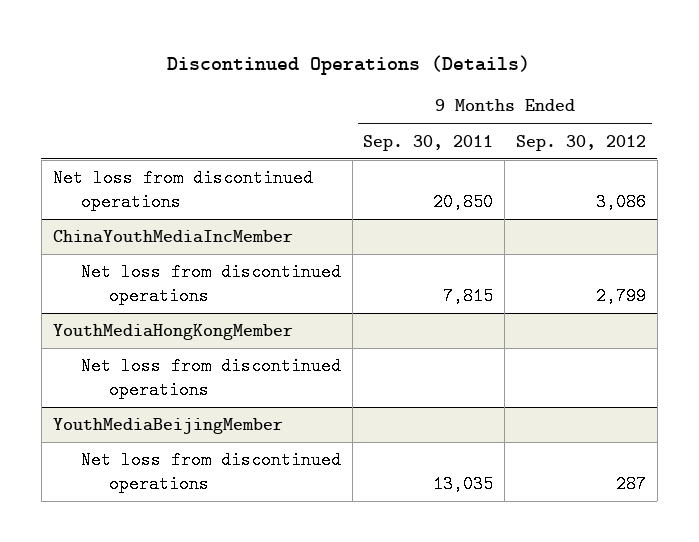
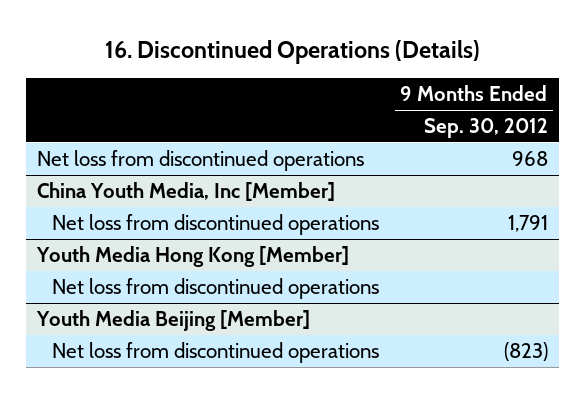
- Discontinued Operations (Details)
+ 16. Discontinued Operations (Details)
- | 9 Months Ended Sep. 30, 2011 | 9 Months Ended Sep. 30, 2012
+ | 9 Months Ended Sep. 30, 2012
- Net loss from discontinued operations | 20,850 | 3,086
- ChinaYouthMediaIncMember
- Net loss from discontinued operations | 7,815 | 2,799
- YouthMediaHongKongMember
+ Net loss from discontinued operations | 968
+ China Youth Media, Inc [Member]
+ Net loss from discontinued operations | 1,791
+ Youth Media Hong Kong [Member]
- YouthMediaBeijingMember
- Net loss from discontinued operations | 13,035 | 287
+ Youth Media Beijing [Member]
+ Net loss from discontinued operations | (823)

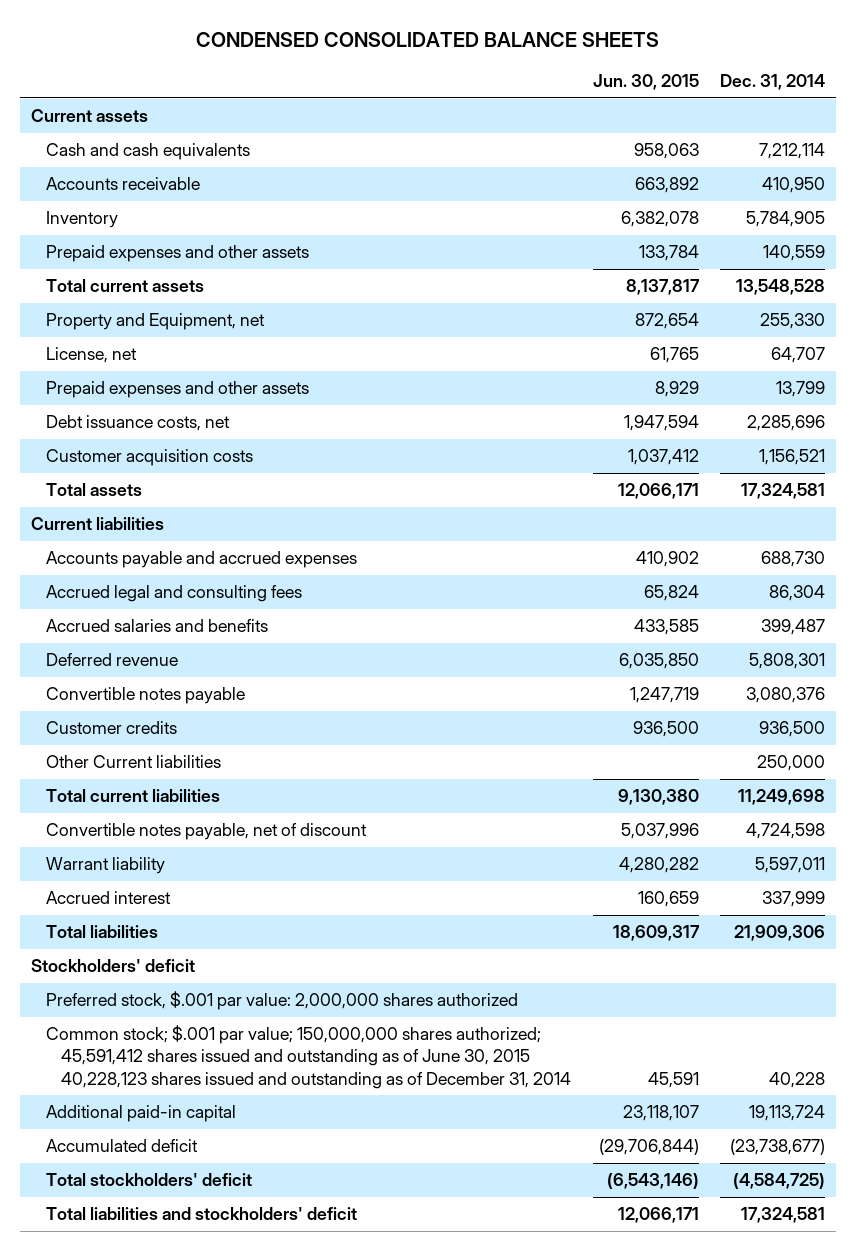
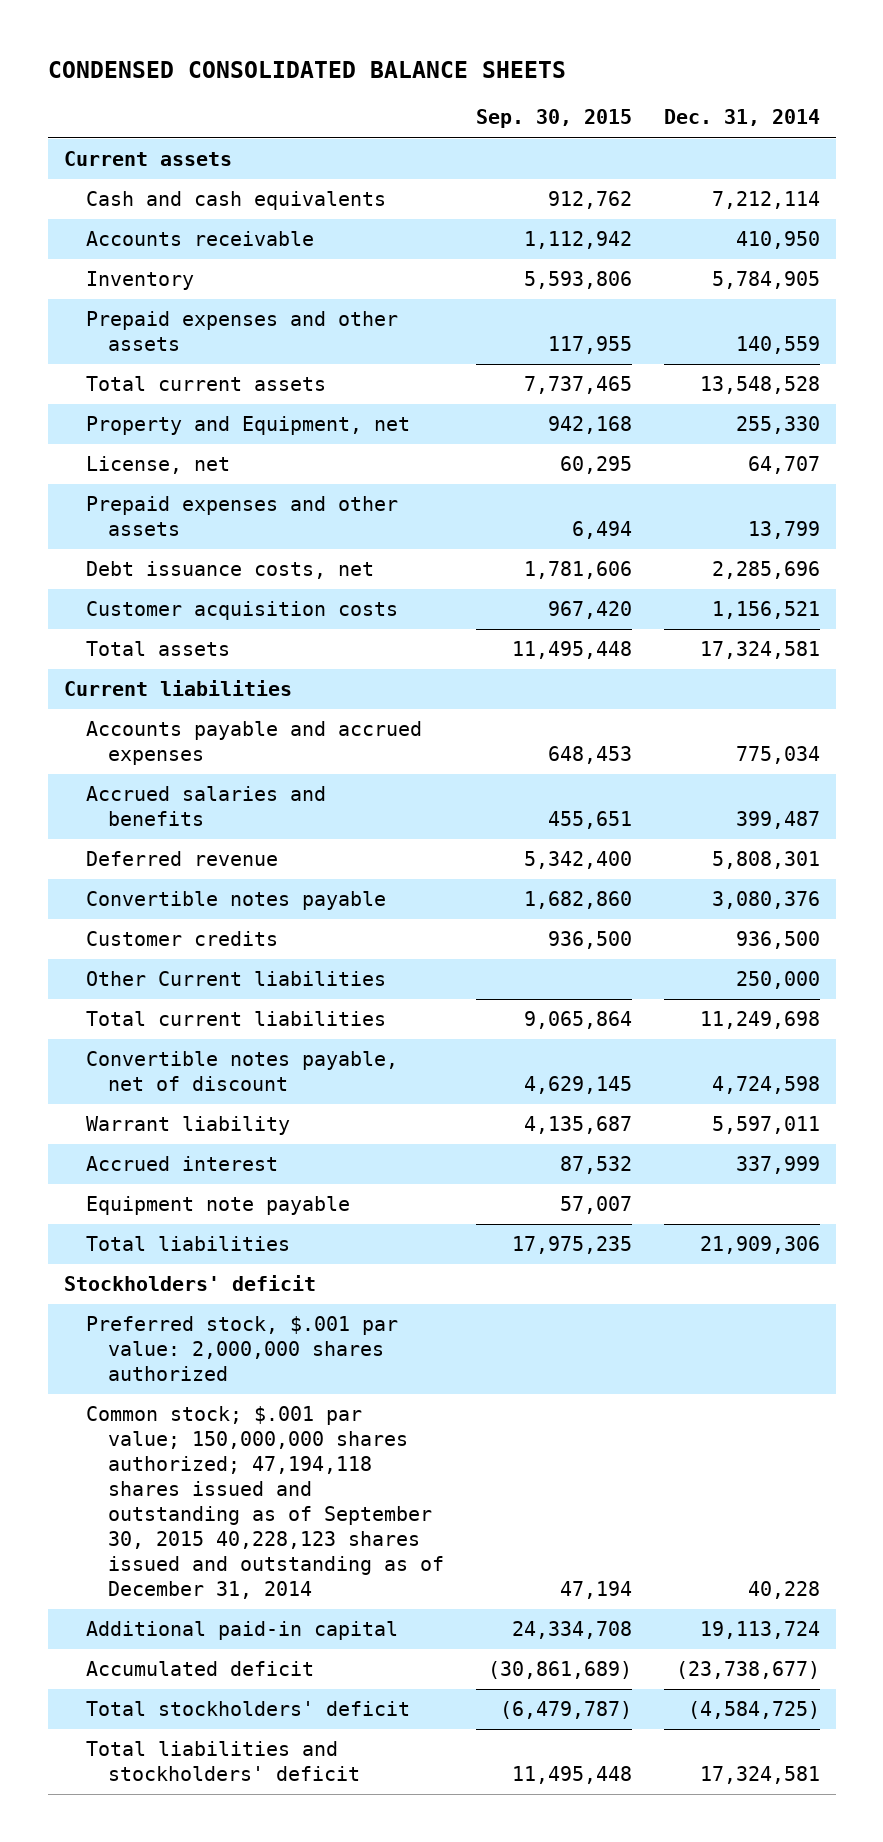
- | Jun. 30, 2015 | Dec. 31, 2014
+ | Sep. 30, 2015 | Dec. 31, 2014
- Accounts payable and accrued expenses | 410,902 | 688,730
- Accrued legal and consulting fees | 65,824 | 86,304
+ Accounts payable and accrued expenses | 648,453 | 775,034
+ Equipment note payable | 57,007 |
- Common stock; $.001 par value; 150,000,000 shares authorized; 45,591,412 shares issued and outstanding as of June 30, 2015 40,228,123 shares issued and outstanding as of December 31, 2014 | 45,591 | 40,228
+ Common stock; $.001 par value; 150,000,000 shares authorized; 47,194,118 shares issued and outstanding as of September 30, 2015 40,228,123 shares issued and outstanding as of December 31, 2014 | 47,194 | 40,228

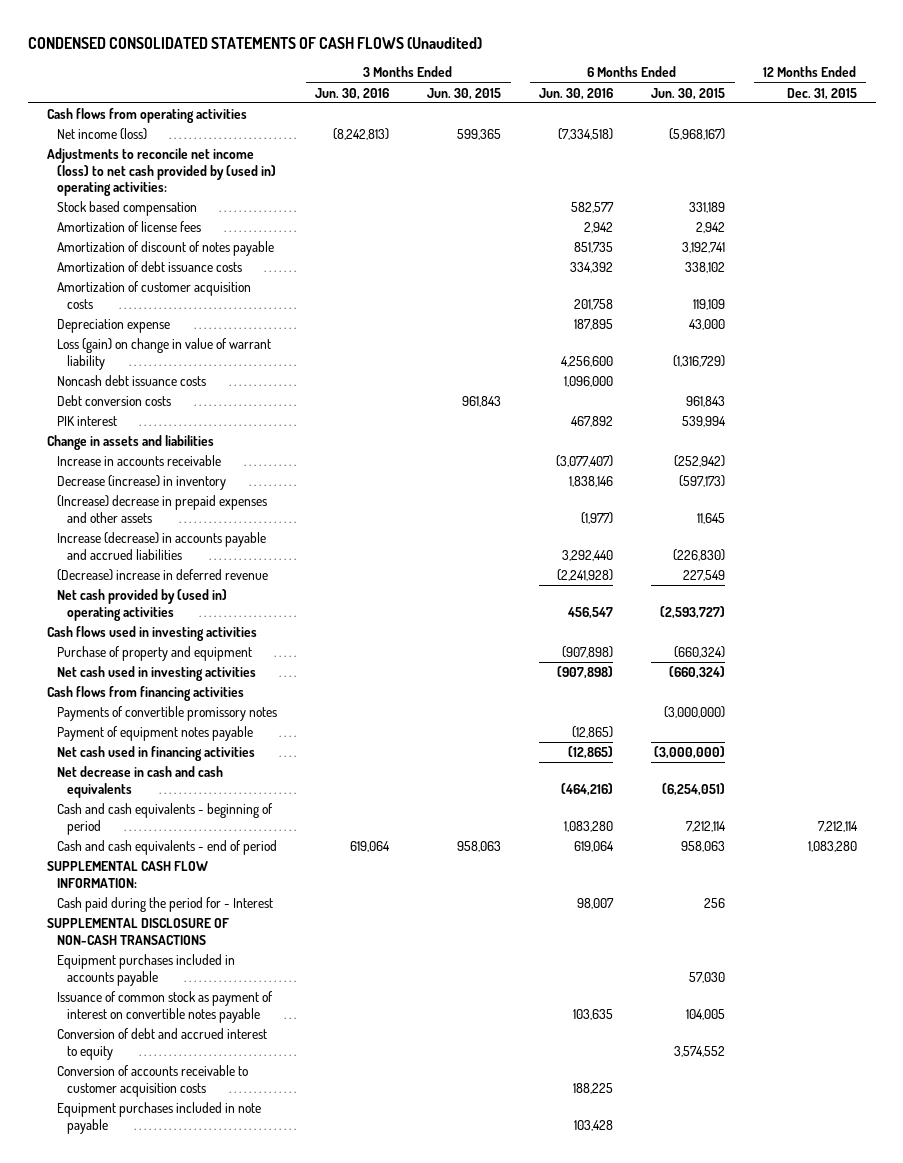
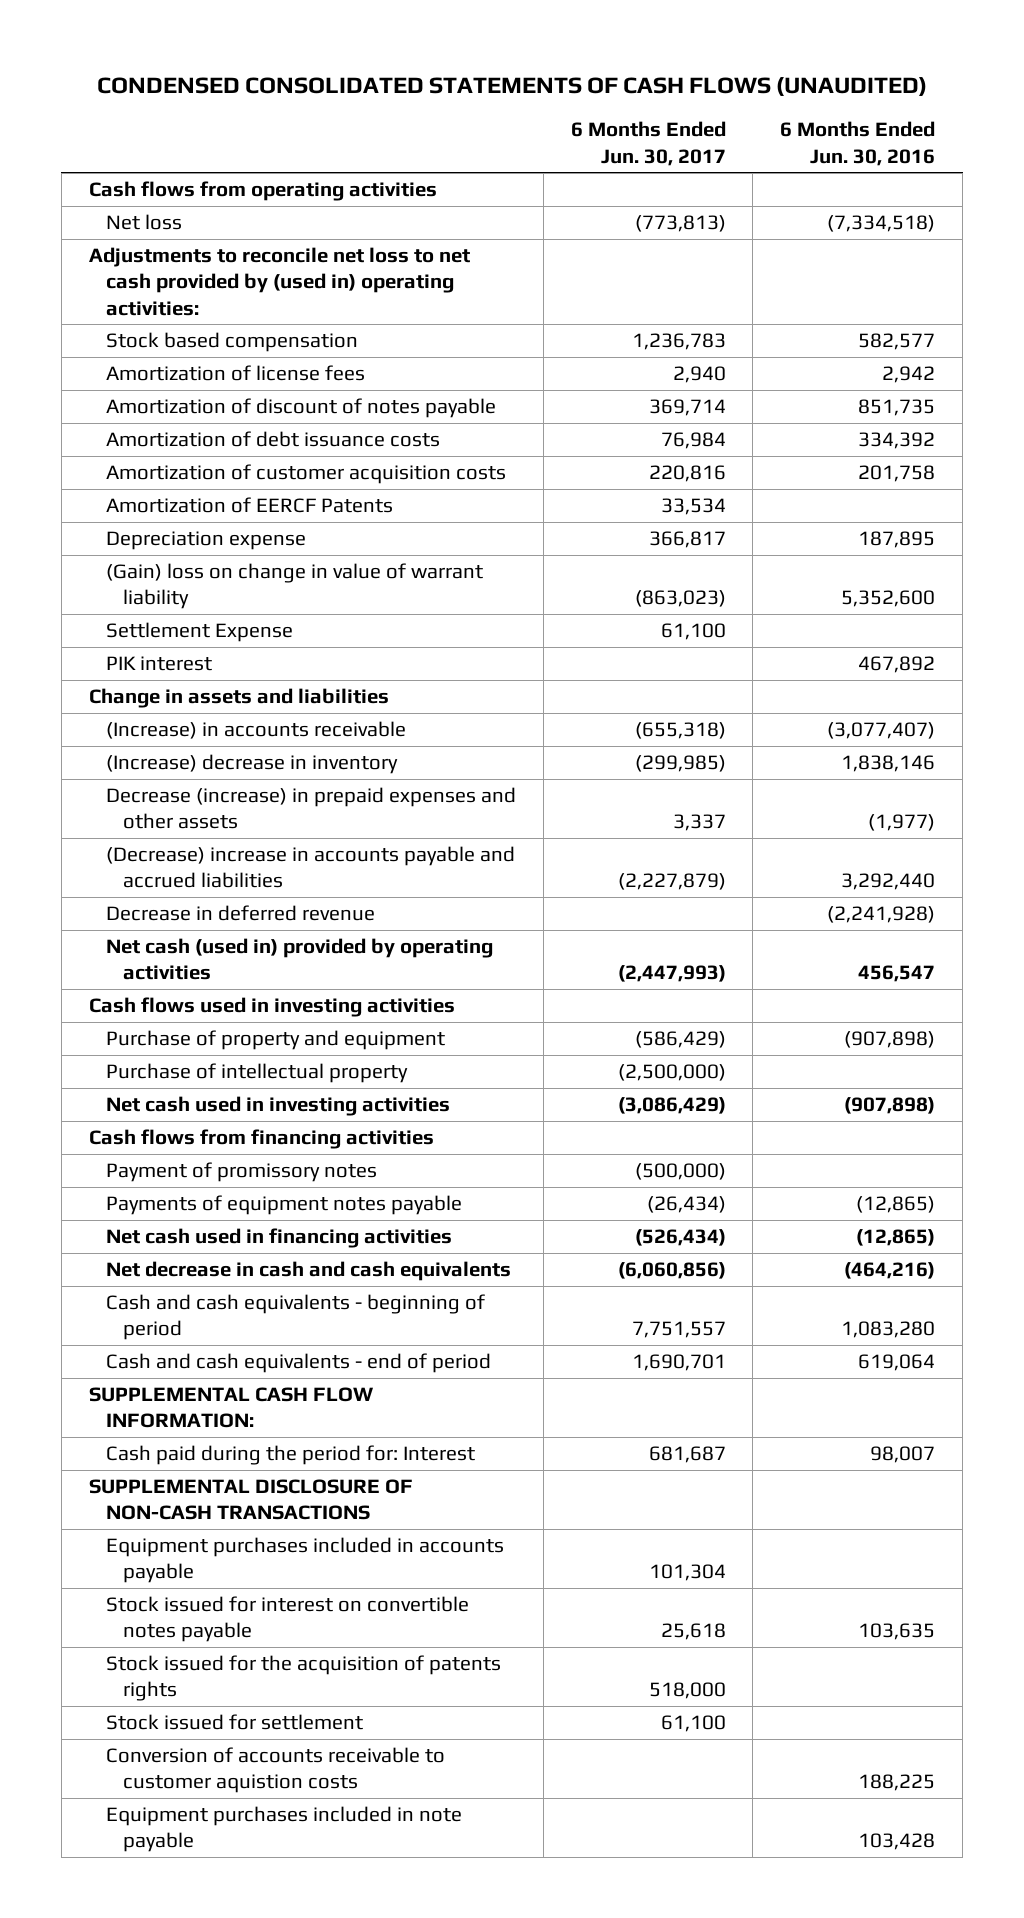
- CONDENSED CONSOLIDATED STATEMENTS OF CASH FLOWS (Unaudited)
+ CONDENSED CONSOLIDATED STATEMENTS OF CASH FLOWS (UNAUDITED)
- | 3 Months Ended Jun. 30, 2016 | 3 Months Ended Jun. 30, 2015 | 6 Months Ended Jun. 30, 2016 | 6 Months Ended Jun. 30, 2015 | 12 Months Ended Dec. 31, 2015
+ | 6 Months Ended Jun. 30, 2017 | 6 Months Ended Jun. 30, 2016
- Net income (loss) | (8,242,813) | 599,365 | (7,334,518) | (5,968,167) |
- Adjustments to reconcile net income (loss) to net cash provided by (used in) operating activities:
+ Net loss | (773,813) | (7,334,518)
+ Adjustments to reconcile net loss to net cash provided by (used in) operating activities:
+ Amortization of EERCF Patents | 33,534 |
- Loss (gain) on change in value of warrant liability | | | 4,256,600 | (1,316,729) |
- Noncash debt issuance costs | | | 1,096,000 | |
- Debt conversion costs | | 961,843 | | 961,843 |
+ (Gain) loss on change in value of warrant liability | (863,023) | 5,352,600
+ Settlement Expense | 61,100 |
- Increase in accounts receivable | | | (3,077,407) | (252,942) |
- Decrease (increase) in inventory | | | 1,838,146 | (597,173) |
- (Increase) decrease in prepaid expenses and other assets | | | (1,977) | 11,645 |
- Increase (decrease) in accounts payable and accrued liabilities | | | 3,292,440 | (226,830) |
- (Decrease) increase in deferred revenue | | | (2,241,928) | 227,549 |
- Net cash provided by (used in) operating activities | | | 456,547 | (2,593,727) |
+ (Increase) in accounts receivable | (655,318) | (3,077,407)
+ (Increase) decrease in inventory | (299,985) | 1,838,146
+ Decrease (increase) in prepaid expenses and other assets | 3,337 | (1,977)
+ (Decrease) increase in accounts payable and accrued liabilities | (2,227,879) | 3,292,440
+ Decrease in deferred revenue | | (2,241,928)
+ Net cash (used in) provided by operating activities | (2,447,993) | 456,547
+ Purchase of intellectual property | (2,500,000) |
- Payments of convertible promissory notes | | | | (3,000,000) |
- Payment of equipment notes payable | | | (12,865) | |
+ Payment of promissory notes | (500,000) |
+ Payments of equipment notes payable | (26,434) | (12,865)
- Cash paid during the period for - Interest | | | 98,007 | 256 |
+ Cash paid during the period for: Interest | 681,687 | 98,007
- Issuance of common stock as payment of interest on convertible notes payable | | | 103,635 | 104,005 |
- Conversion of debt and accrued interest to equity | | | | 3,574,552 |
- Conversion of accounts receivable to customer acquisition costs | | | 188,225 | |
+ Stock issued for interest on convertible notes payable | 25,618 | 103,635
+ Stock issued for the acquisition of patents rights | 518,000 |
+ Stock issued for settlement | 61,100 |
+ Conversion of accounts receivable to customer aquistion costs | | 188,225

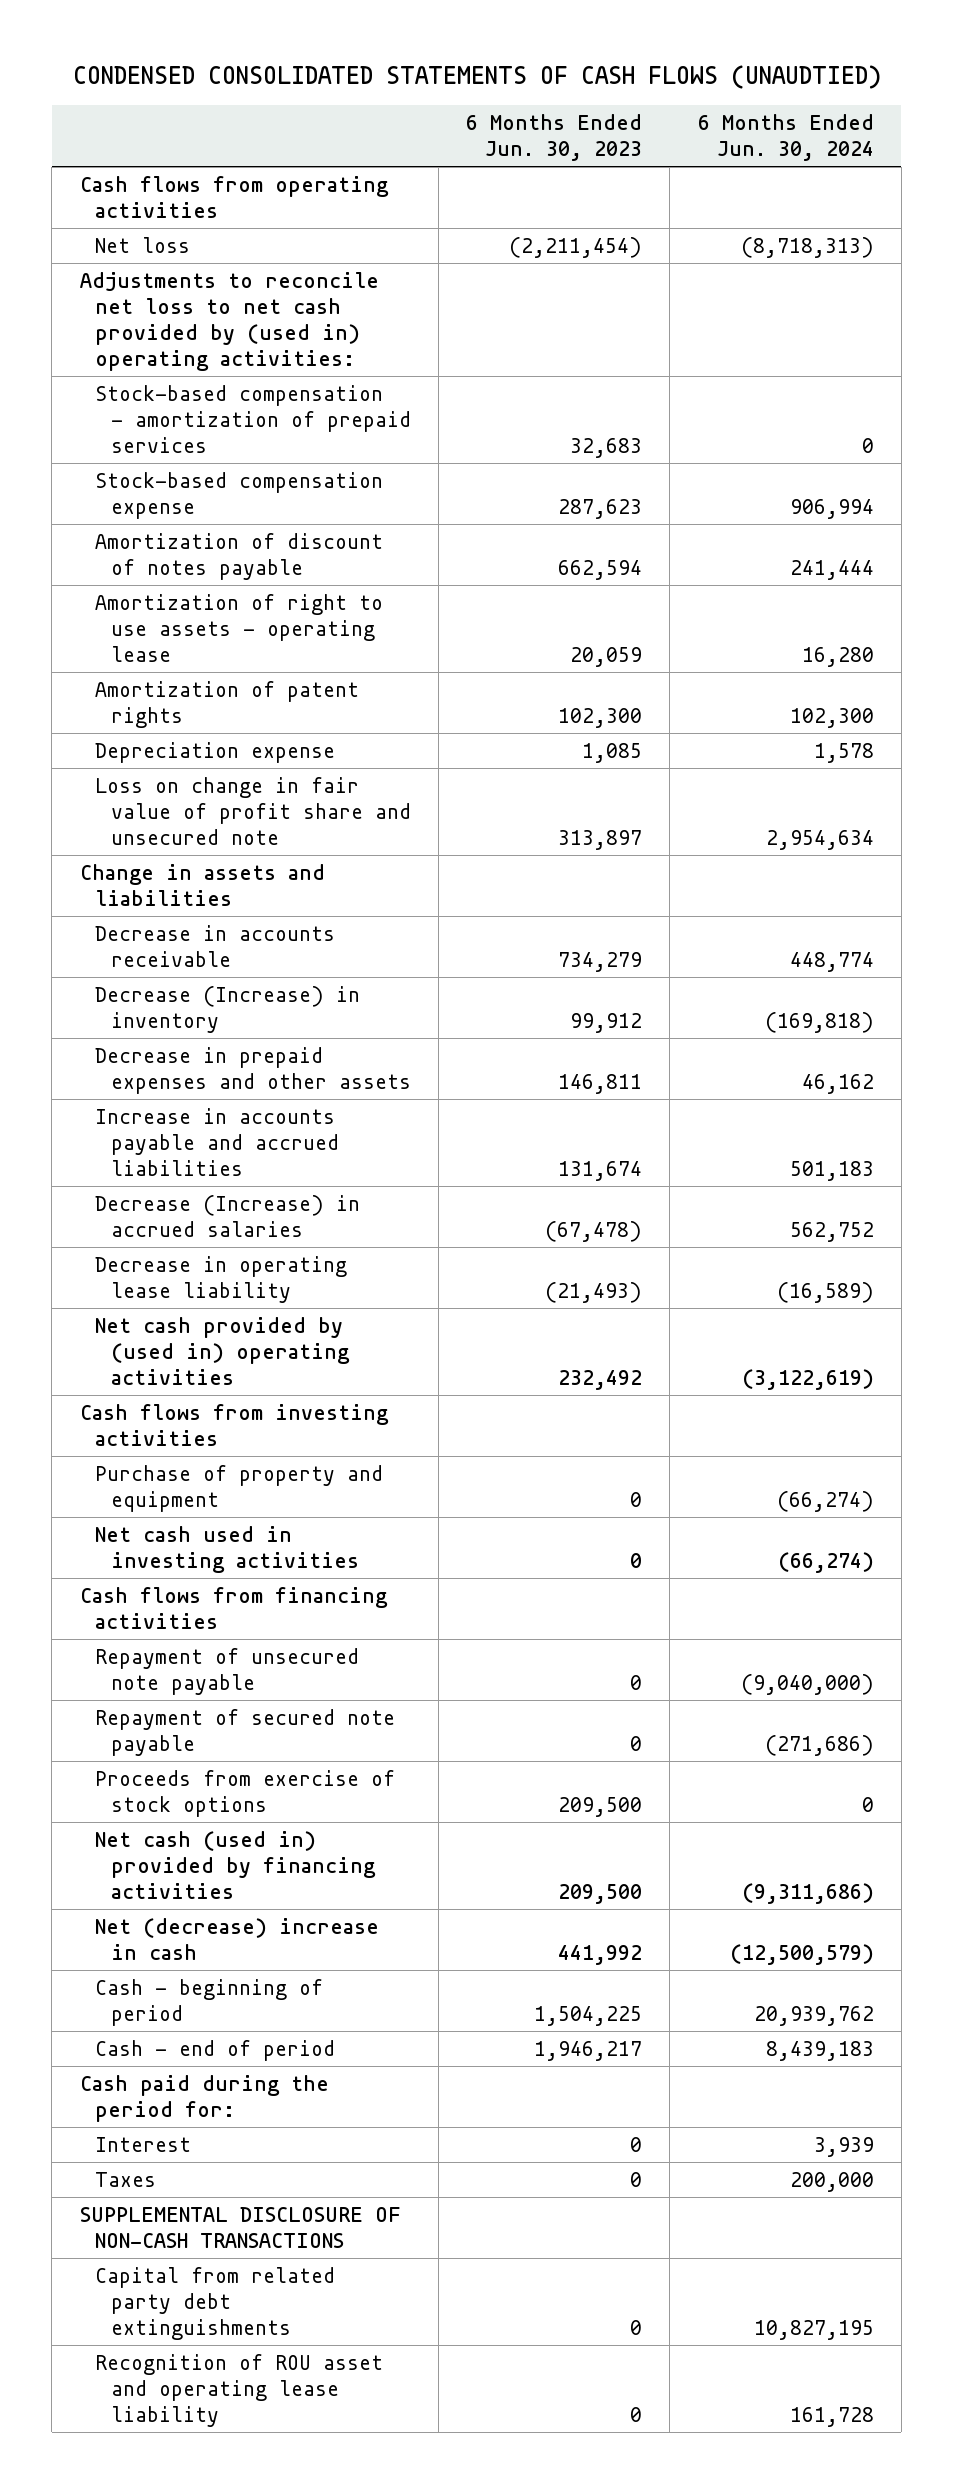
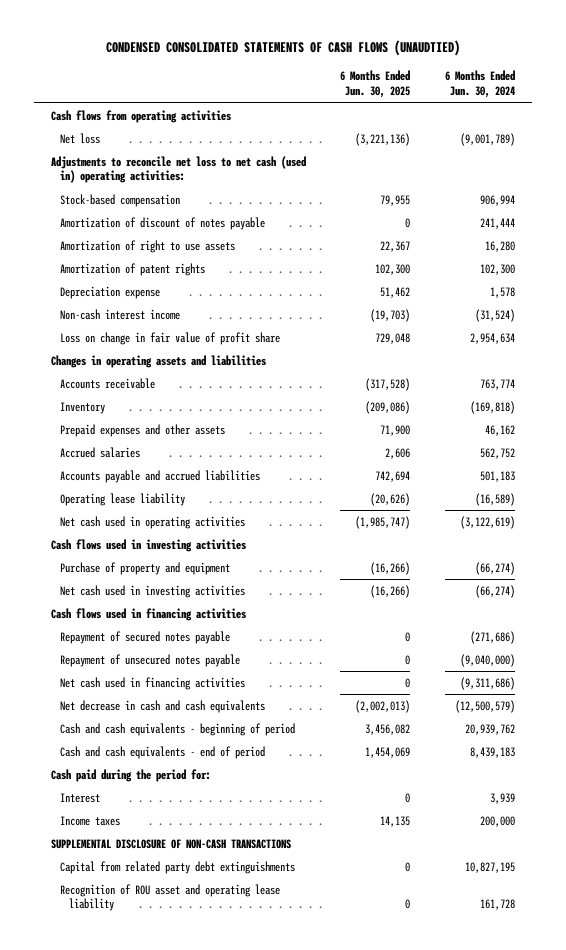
- | 6 Months Ended Jun. 30, 2023 | 6 Months Ended Jun. 30, 2024
+ | 6 Months Ended Jun. 30, 2025 | 6 Months Ended Jun. 30, 2024
- Net loss | (2,211,454) | (8,718,313)
- Adjustments to reconcile net loss to net cash provided by (used in) operating activities:
- Stock-based compensation - amortization of prepaid services | 32,683 | 0
- Stock-based compensation expense | 287,623 | 906,994
+ Net loss | (3,221,136) | (9,001,789)
+ Adjustments to reconcile net loss to net cash (used in) operating activities:
+ Stock-based compensation | 79,955 | 906,994
- Amortization of right to use assets - operating lease | 20,059 | 16,280
+ Amortization of right to use assets | 22,367 | 16,280
- Loss on change in fair value of profit share and unsecured note | 313,897 | 2,954,634
- Change in assets and liabilities
- Decrease in accounts receivable | 734,279 | 448,774
- Decrease (Increase) in inventory | 99,912 | (169,818)
- Decrease in prepaid expenses and other assets | 146,811 | 46,162
- Increase in accounts payable and accrued liabilities | 131,674 | 501,183
- Decrease (Increase) in accrued salaries | (67,478) | 562,752
- Decrease in operating lease liability | (21,493) | (16,589)
- Net cash provided by (used in) operating activities | 232,492 | (3,122,619)
- Cash flows from investing activities
+ Non-cash interest income | (19,703) | (31,524)
+ Loss on change in fair value of profit share | 729,048 | 2,954,634
+ Changes in operating assets and liabilities
+ Accounts receivable | (317,528) | 763,774
+ Inventory | (209,086) | (169,818)
+ Prepaid expenses and other assets | 71,900 | 46,162
+ Accrued salaries | 2,606 | 562,752
+ Accounts payable and accrued liabilities | 742,694 | 501,183
+ Operating lease liability | (20,626) | (16,589)
+ Net cash used in operating activities | (1,985,747) | (3,122,619)
+ Cash flows used in investing activities
- Cash flows from financing activities
- Repayment of unsecured note payable | 0 | (9,040,000)
- Repayment of secured note payable | 0 | (271,686)
- Proceeds from exercise of stock options | 209,500 | 0
- Net cash (used in) provided by financing activities | 209,500 | (9,311,686)
- Net (decrease) increase in cash | 441,992 | (12,500,579)
- Cash - beginning of period | 1,504,225 | 20,939,762
- Cash - end of period | 1,946,217 | 8,439,183
+ Cash flows used in financing activities
+ Repayment of secured notes payable | 0 | (271,686)
+ Repayment of unsecured notes payable | 0 | (9,040,000)
+ Net cash used in financing activities | 0 | (9,311,686)
+ Net decrease in cash and cash equivalents | (2,002,013) | (12,500,579)
+ Cash and cash equivalents - beginning of period | 3,456,082 | 20,939,762
+ Cash and cash equivalents - end of period | 1,454,069 | 8,439,183
- Taxes | 0 | 200,000
+ Income taxes | 14,135 | 200,000

